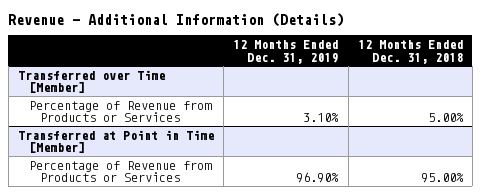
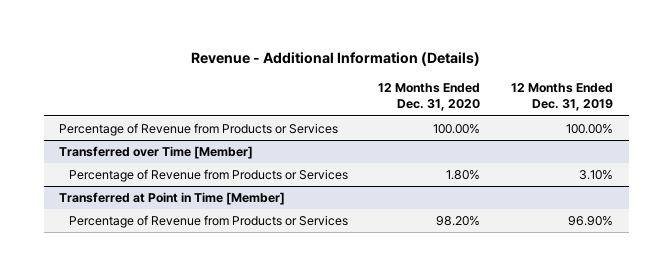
- | 12 Months Ended Dec. 31, 2019 | 12 Months Ended Dec. 31, 2018
+ | 12 Months Ended Dec. 31, 2020 | 12 Months Ended Dec. 31, 2019
+ Percentage of Revenue from Products or Services | 100.00% | 100.00%

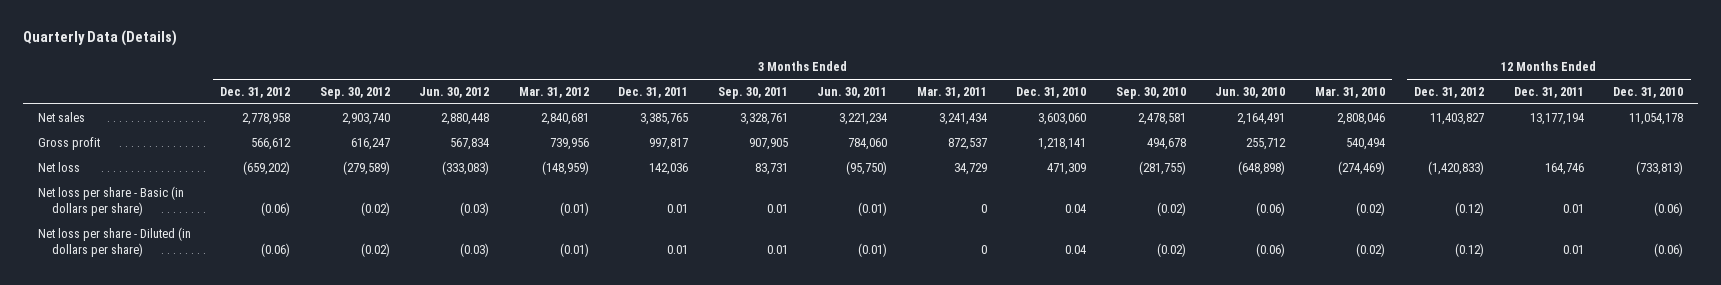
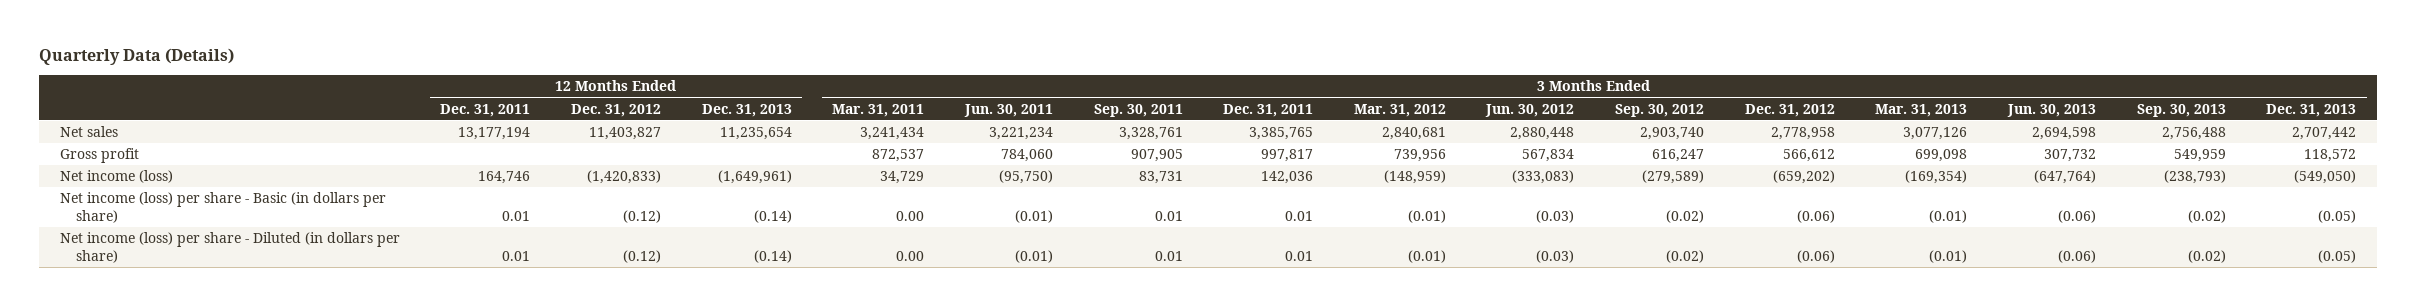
- | 3 Months Ended Dec. 31, 2012 | 3 Months Ended Sep. 30, 2012 | 3 Months Ended Jun. 30, 2012 | 3 Months Ended Mar. 31, 2012 | 3 Months Ended Dec. 31, 2011 | 3 Months Ended Sep. 30, 2011 | 3 Months Ended Jun. 30, 2011 | 3 Months Ended Mar. 31, 2011 | 3 Months Ended Dec. 31, 2010 | 3 Months Ended Sep. 30, 2010 | 3 Months Ended Jun. 30, 2010 | 3 Months Ended Mar. 31, 2010 | 12 Months Ended Dec. 31, 2012 | 12 Months Ended Dec. 31, 2011 | 12 Months Ended Dec. 31, 2010
+ | 12 Months Ended Dec. 31, 2011 | 12 Months Ended Dec. 31, 2012 | 12 Months Ended Dec. 31, 2013 | 3 Months Ended Mar. 31, 2011 | 3 Months Ended Jun. 30, 2011 | 3 Months Ended Sep. 30, 2011 | 3 Months Ended Dec. 31, 2011 | 3 Months Ended Mar. 31, 2012 | 3 Months Ended Jun. 30, 2012 | 3 Months Ended Sep. 30, 2012 | 3 Months Ended Dec. 31, 2012 | 3 Months Ended Mar. 31, 2013 | 3 Months Ended Jun. 30, 2013 | 3 Months Ended Sep. 30, 2013 | 3 Months Ended Dec. 31, 2013
- Net loss | (659,202) | (279,589) | (333,083) | (148,959) | 142,036 | 83,731 | (95,750) | 34,729 | 471,309 | (281,755) | (648,898) | (274,469) | (1,420,833) | 164,746 | (733,813)
- Net loss per share - Basic (in dollars per share) | (0.06) | (0.02) | (0.03) | (0.01) | 0.01 | 0.01 | (0.01) | 0 | 0.04 | (0.02) | (0.06) | (0.02) | (0.12) | 0.01 | (0.06)
- Net loss per share - Diluted (in dollars per share) | (0.06) | (0.02) | (0.03) | (0.01) | 0.01 | 0.01 | (0.01) | 0 | 0.04 | (0.02) | (0.06) | (0.02) | (0.12) | 0.01 | (0.06)
+ Net income (loss) | 164,746 | (1,420,833) | (1,649,961) | 34,729 | (95,750) | 83,731 | 142,036 | (148,959) | (333,083) | (279,589) | (659,202) | (169,354) | (647,764) | (238,793) | (549,050)
+ Net income (loss) per share - Basic (in dollars per share) | 0.01 | (0.12) | (0.14) | 0.00 | (0.01) | 0.01 | 0.01 | (0.01) | (0.03) | (0.02) | (0.06) | (0.01) | (0.06) | (0.02) | (0.05)
+ Net income (loss) per share - Diluted (in dollars per share) | 0.01 | (0.12) | (0.14) | 0.00 | (0.01) | 0.01 | 0.01 | (0.01) | (0.03) | (0.02) | (0.06) | (0.01) | (0.06) | (0.02) | (0.05)

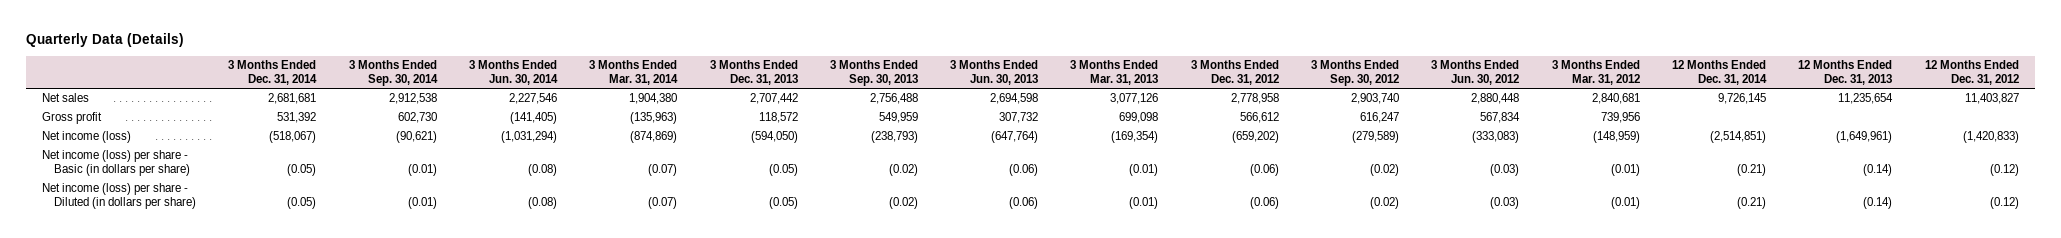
- | 12 Months Ended Dec. 31, 2011 | 12 Months Ended Dec. 31, 2012 | 12 Months Ended Dec. 31, 2013 | 3 Months Ended Mar. 31, 2011 | 3 Months Ended Jun. 30, 2011 | 3 Months Ended Sep. 30, 2011 | 3 Months Ended Dec. 31, 2011 | 3 Months Ended Mar. 31, 2012 | 3 Months Ended Jun. 30, 2012 | 3 Months Ended Sep. 30, 2012 | 3 Months Ended Dec. 31, 2012 | 3 Months Ended Mar. 31, 2013 | 3 Months Ended Jun. 30, 2013 | 3 Months Ended Sep. 30, 2013 | 3 Months Ended Dec. 31, 2013
+ | 3 Months Ended Dec. 31, 2014 | 3 Months Ended Sep. 30, 2014 | 3 Months Ended Jun. 30, 2014 | 3 Months Ended Mar. 31, 2014 | 3 Months Ended Dec. 31, 2013 | 3 Months Ended Sep. 30, 2013 | 3 Months Ended Jun. 30, 2013 | 3 Months Ended Mar. 31, 2013 | 3 Months Ended Dec. 31, 2012 | 3 Months Ended Sep. 30, 2012 | 3 Months Ended Jun. 30, 2012 | 3 Months Ended Mar. 31, 2012 | 12 Months Ended Dec. 31, 2014 | 12 Months Ended Dec. 31, 2013 | 12 Months Ended Dec. 31, 2012
- Net income (loss) | 164,746 | (1,420,833) | (1,649,961) | 34,729 | (95,750) | 83,731 | 142,036 | (148,959) | (333,083) | (279,589) | (659,202) | (169,354) | (647,764) | (238,793) | (549,050)
+ Net income (loss) | (518,067) | (90,621) | (1,031,294) | (874,869) | (594,050) | (238,793) | (647,764) | (169,354) | (659,202) | (279,589) | (333,083) | (148,959) | (2,514,851) | (1,649,961) | (1,420,833)

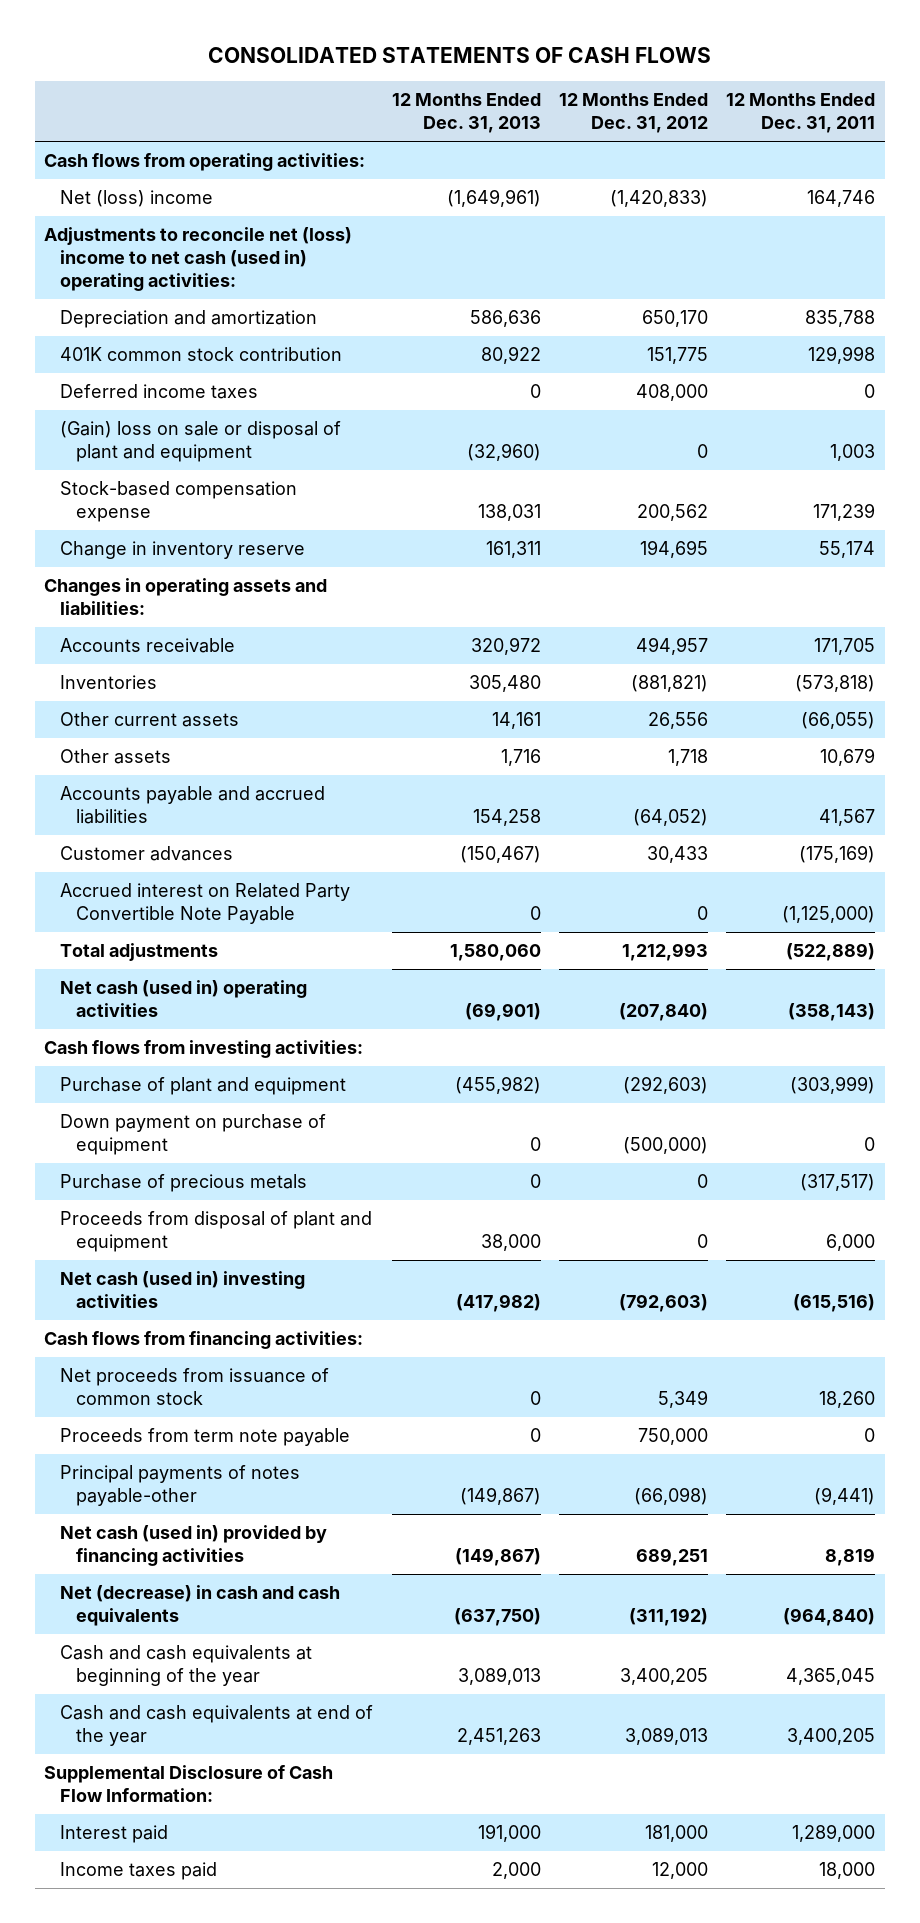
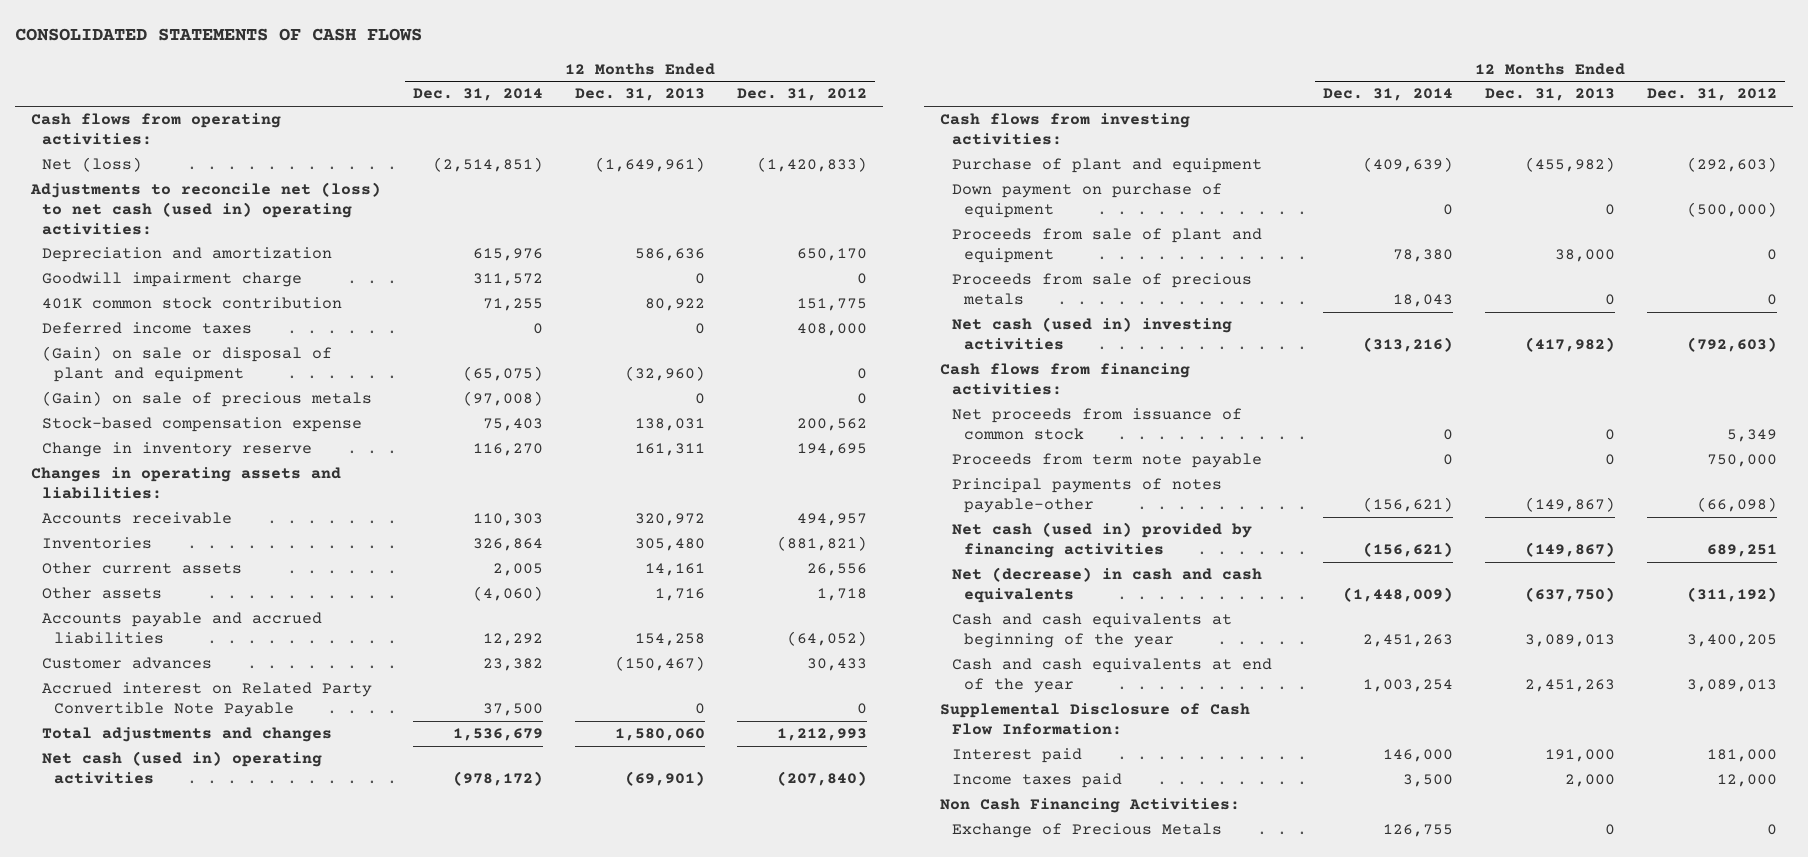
- | 12 Months Ended Dec. 31, 2013 | 12 Months Ended Dec. 31, 2012 | 12 Months Ended Dec. 31, 2011
+ | 12 Months Ended Dec. 31, 2014 | 12 Months Ended Dec. 31, 2013 | 12 Months Ended Dec. 31, 2012
- Net (loss) income | (1,649,961) | (1,420,833) | 164,746
- Adjustments to reconcile net (loss) income to net cash (used in) operating activities:
+ Net (loss) | (2,514,851) | (1,649,961) | (1,420,833)
+ Adjustments to reconcile net (loss) to net cash (used in) operating activities:
+ Goodwill impairment charge | 311,572 | 0 | 0
- (Gain) loss on sale or disposal of plant and equipment | (32,960) | 0 | 1,003
+ (Gain) on sale or disposal of plant and equipment | (65,075) | (32,960) | 0
+ (Gain) on sale of precious metals | (97,008) | 0 | 0
- Total adjustments | 1,580,060 | 1,212,993 | (522,889)
+ Total adjustments and changes | 1,536,679 | 1,580,060 | 1,212,993
- Purchase of precious metals | 0 | 0 | (317,517)
- Proceeds from disposal of plant and equipment | 38,000 | 0 | 6,000
+ Proceeds from sale of plant and equipment | 78,380 | 38,000 | 0
+ Proceeds from sale of precious metals | 18,043 | 0 | 0
+ Non Cash Financing Activities:
+ Exchange of Precious Metals | 126,755 | 0 | 0

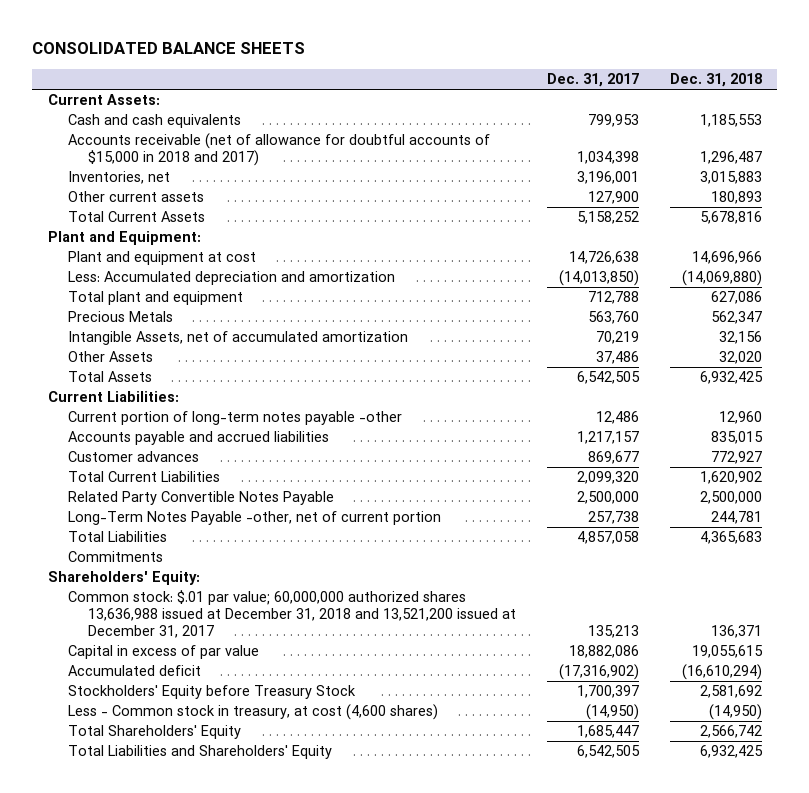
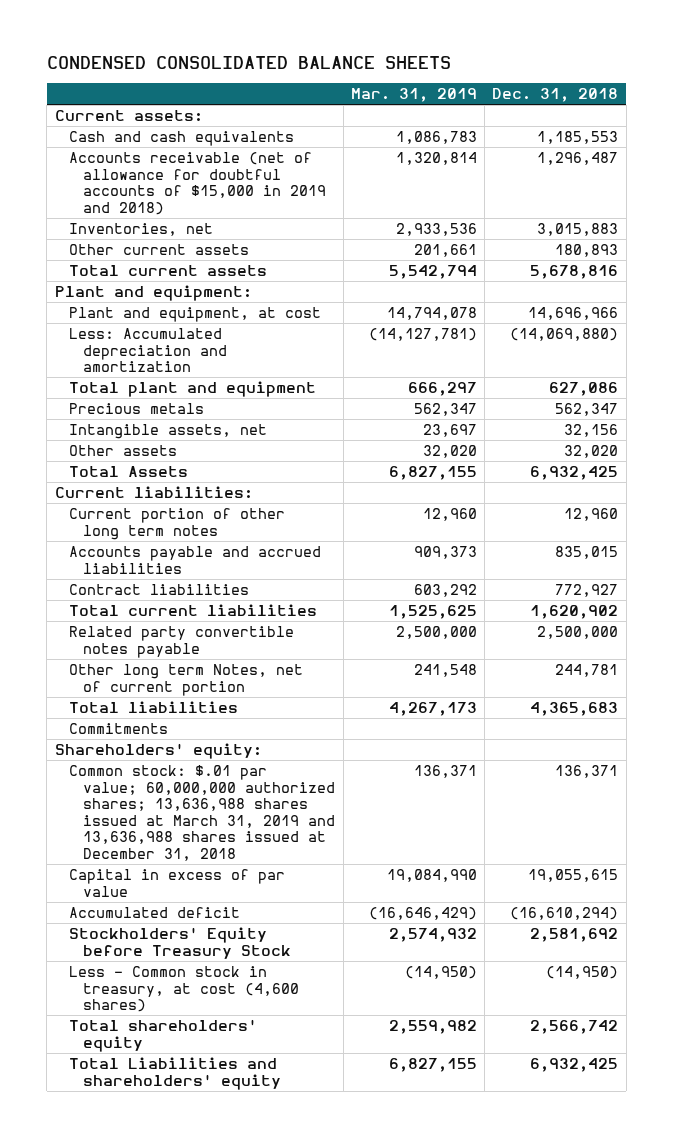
- CONSOLIDATED BALANCE SHEETS
+ CONDENSED CONSOLIDATED BALANCE SHEETS
- | Dec. 31, 2017 | Dec. 31, 2018
+ | Mar. 31, 2019 | Dec. 31, 2018
- Current Assets:
+ Current assets:
- Accounts receivable (net of allowance for doubtful accounts of $15,000 in 2018 and 2017) | 1,034,398 | 1,296,487
+ Accounts receivable (net of allowance for doubtful accounts of $15,000 in 2019 and 2018) | 1,320,814 | 1,296,487
- Total Current Assets | 5,158,252 | 5,678,816
- Plant and Equipment:
- Plant and equipment at cost | 14,726,638 | 14,696,966
+ Total current assets | 5,542,794 | 5,678,816
+ Plant and equipment:
+ Plant and equipment, at cost | 14,794,078 | 14,696,966
- Precious Metals | 563,760 | 562,347
- Intangible Assets, net of accumulated amortization | 70,219 | 32,156
- Other Assets | 37,486 | 32,020
+ Precious metals | 562,347 | 562,347
+ Intangible assets, net | 23,697 | 32,156
+ Other assets | 32,020 | 32,020
- Current Liabilities:
- Current portion of long-term notes payable -other | 12,486 | 12,960
+ Current liabilities:
+ Current portion of other long term notes | 12,960 | 12,960
- Customer advances | 869,677 | 772,927
- Total Current Liabilities | 2,099,320 | 1,620,902
- Related Party Convertible Notes Payable | 2,500,000 | 2,500,000
- Long-Term Notes Payable -other, net of current portion | 257,738 | 244,781
- Total Liabilities | 4,857,058 | 4,365,683
+ Contract liabilities | 603,292 | 772,927
+ Total current liabilities | 1,525,625 | 1,620,902
+ Related party convertible notes payable | 2,500,000 | 2,500,000
+ Other long term Notes, net of current portion | 241,548 | 244,781
+ Total liabilities | 4,267,173 | 4,365,683
- Shareholders' Equity:
- Common stock: $.01 par value; 60,000,000 authorized shares 13,636,988 issued at December 31, 2018 and 13,521,200 issued at December 31, 2017 | 135,213 | 136,371
+ Shareholders' equity:
+ Common stock: $.01 par value; 60,000,000 authorized shares; 13,636,988 shares issued at March 31, 2019 and 13,636,988 shares issued at December 31, 2018 | 136,371 | 136,371
- Total Shareholders' Equity | 1,685,447 | 2,566,742
- Total Liabilities and Shareholders' Equity | 6,542,505 | 6,932,425
+ Total shareholders' equity | 2,559,982 | 2,566,742
+ Total Liabilities and shareholders' equity | 6,827,155 | 6,932,425

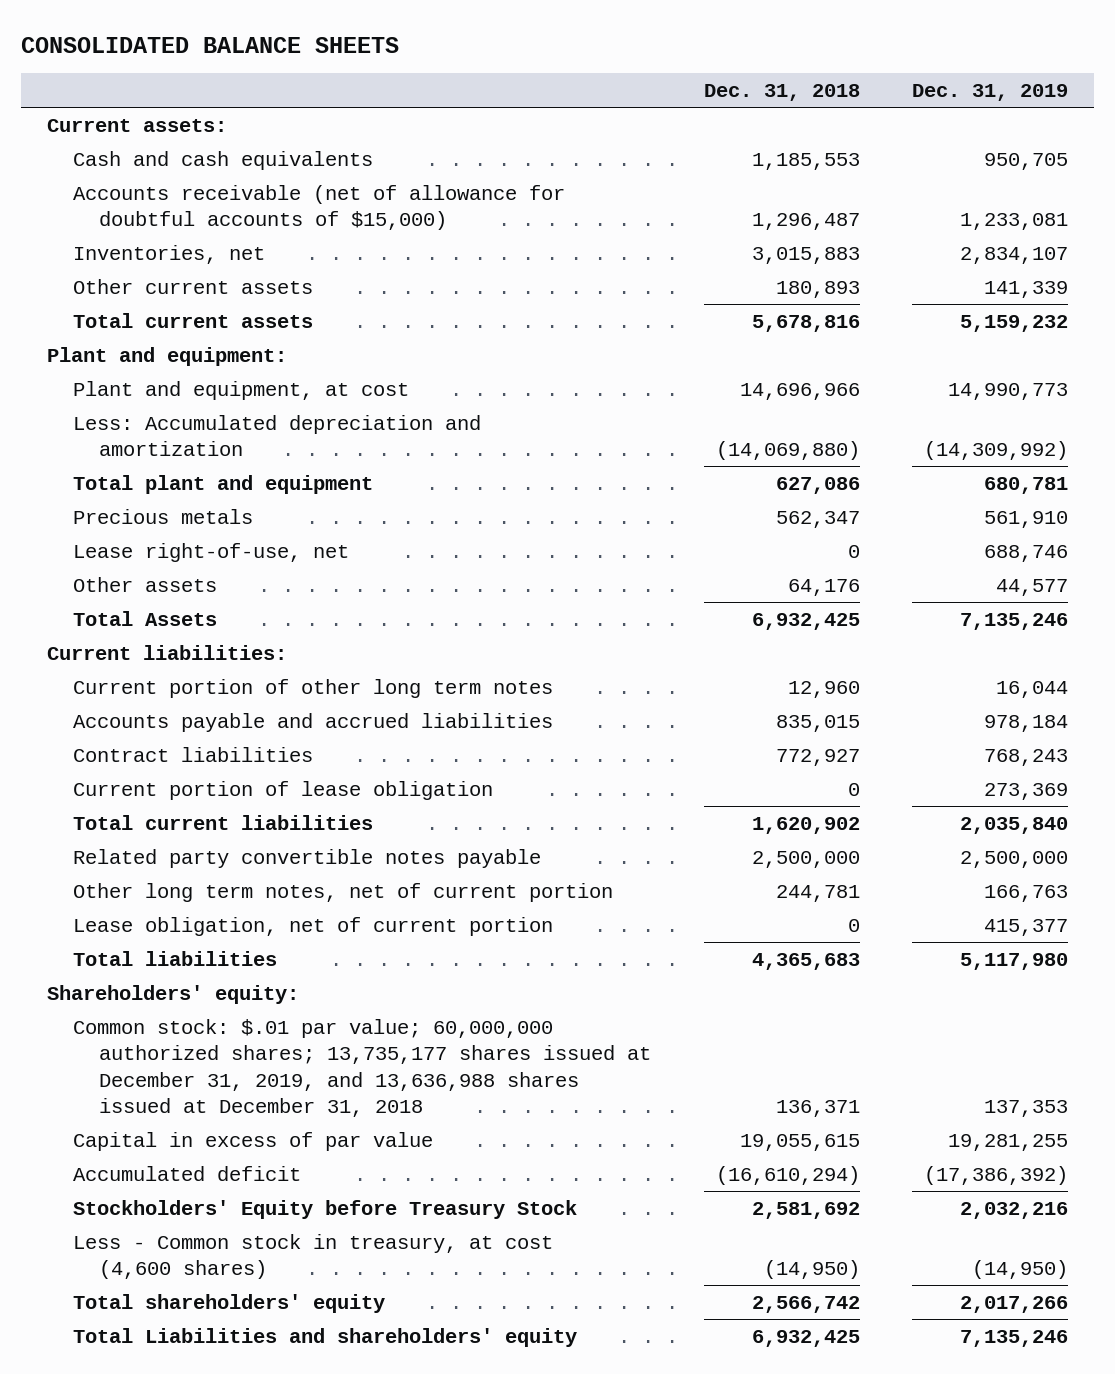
- CONDENSED CONSOLIDATED BALANCE SHEETS
+ CONSOLIDATED BALANCE SHEETS
- | Mar. 31, 2019 | Dec. 31, 2018
+ | Dec. 31, 2018 | Dec. 31, 2019
- Accounts receivable (net of allowance for doubtful accounts of $15,000 in 2019 and 2018) | 1,320,814 | 1,296,487
+ Accounts receivable (net of allowance for doubtful accounts of $15,000) | 1,296,487 | 1,233,081
- Intangible assets, net | 23,697 | 32,156
- Other assets | 32,020 | 32,020
+ Lease right-of-use, net | 0 | 688,746
+ Other assets | 64,176 | 44,577
+ Current portion of lease obligation | 0 | 273,369
- Other long term Notes, net of current portion | 241,548 | 244,781
+ Other long term notes, net of current portion | 244,781 | 166,763
+ Lease obligation, net of current portion | 0 | 415,377
- Commitments
- Common stock: $.01 par value; 60,000,000 authorized shares; 13,636,988 shares issued at March 31, 2019 and 13,636,988 shares issued at December 31, 2018 | 136,371 | 136,371
+ Common stock: $.01 par value; 60,000,000 authorized shares; 13,735,177 shares issued at December 31, 2019, and 13,636,988 shares issued at December 31, 2018 | 136,371 | 137,353

